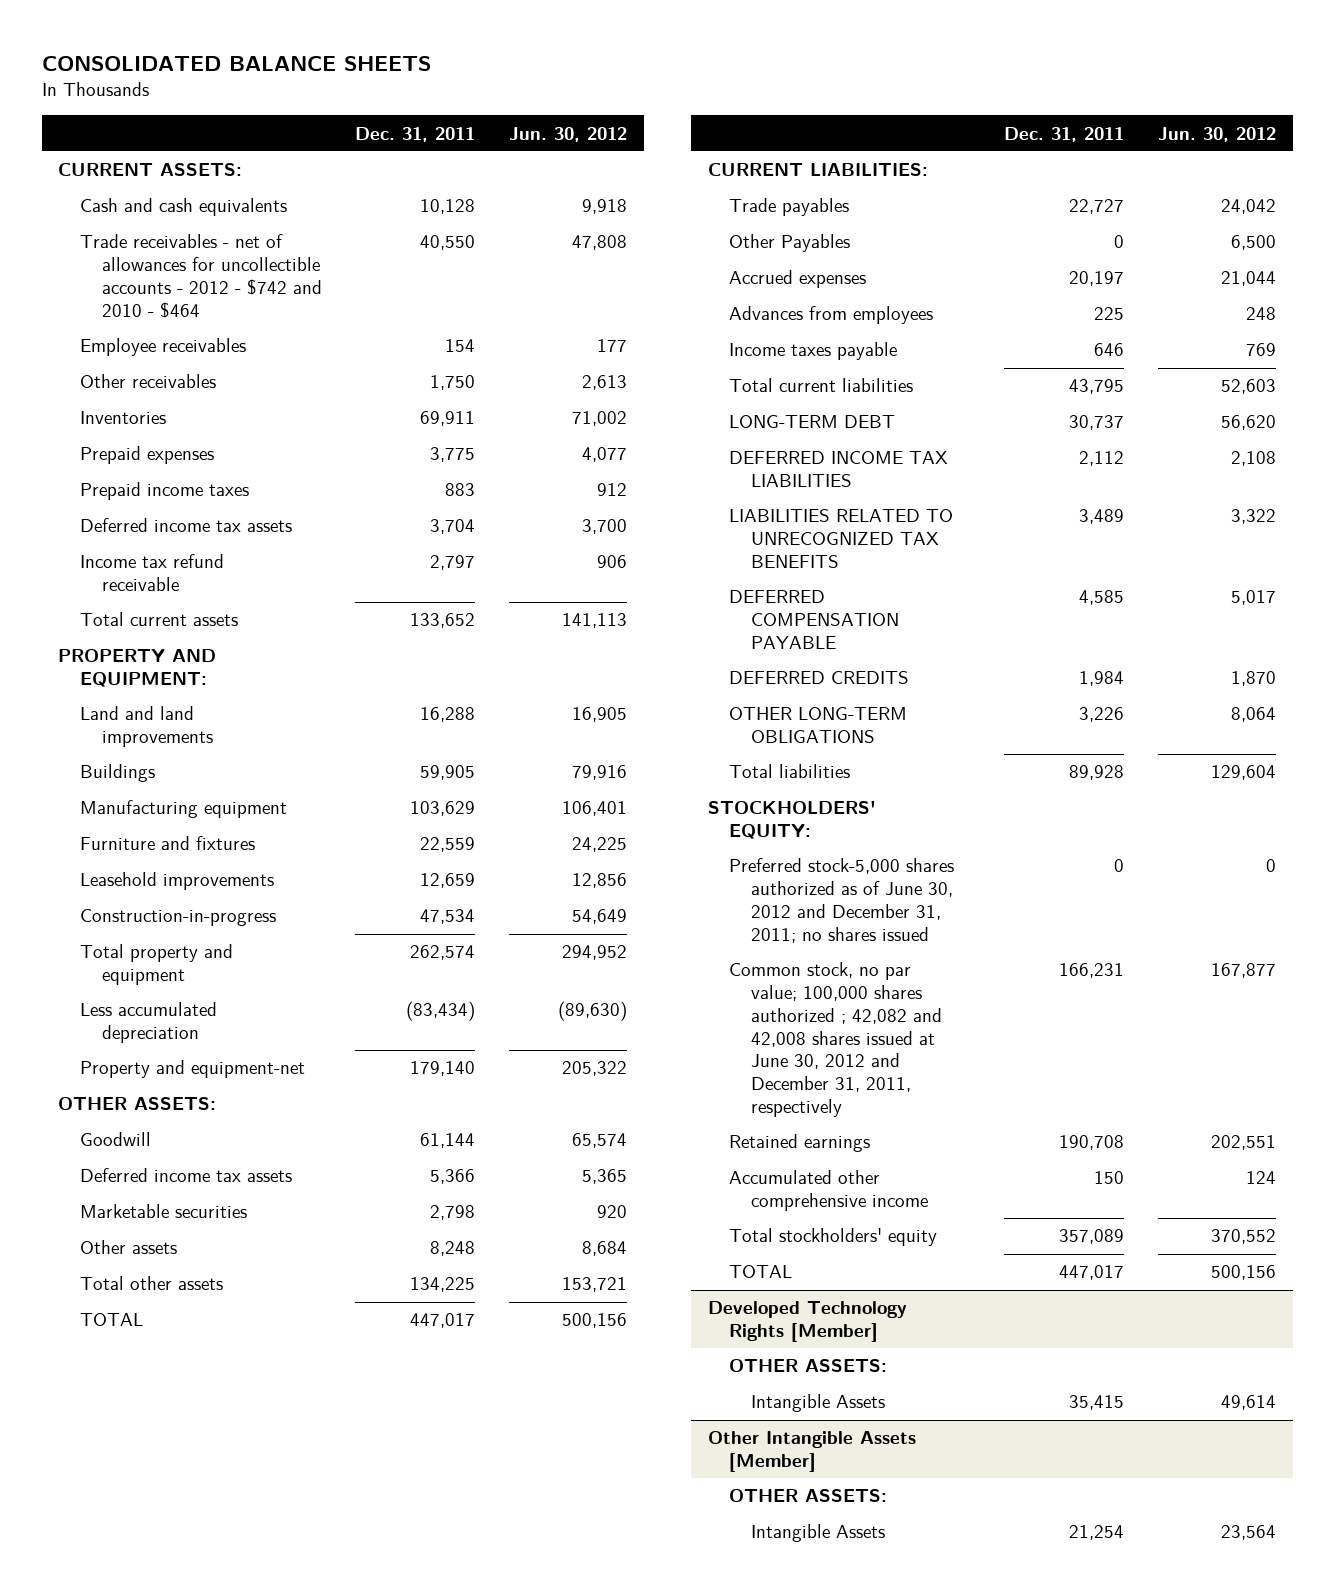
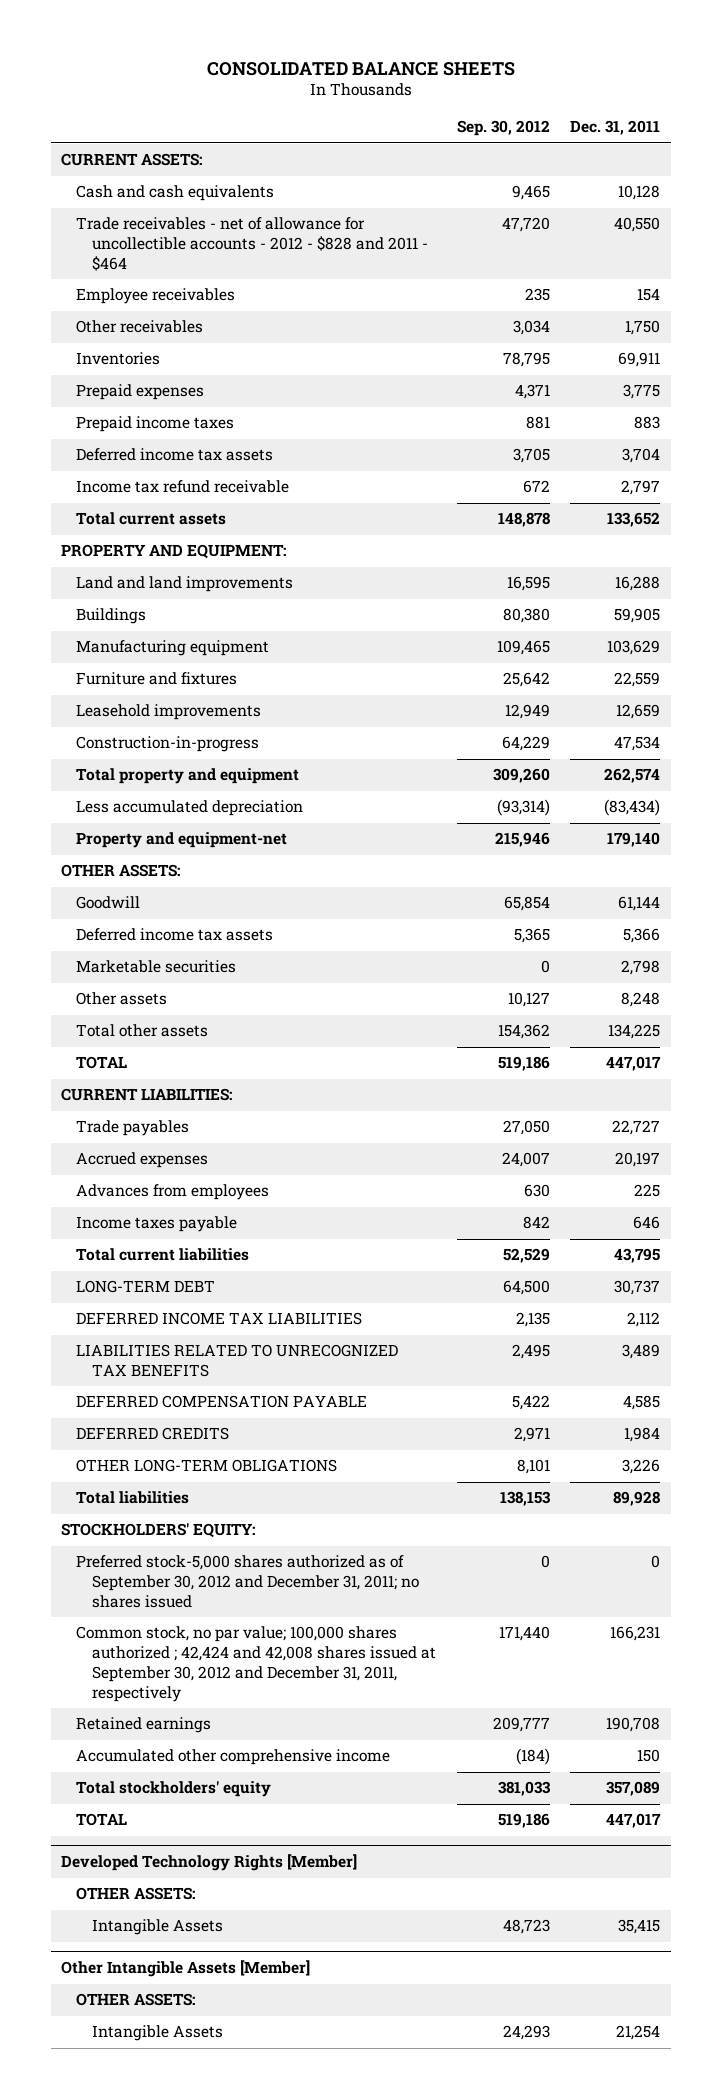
- | Dec. 31, 2011 | Jun. 30, 2012
+ | Sep. 30, 2012 | Dec. 31, 2011
- Trade receivables - net of allowances for uncollectible accounts - 2012 - $742 and 2010 - $464 | 40,550 | 47,808
+ Trade receivables - net of allowance for uncollectible accounts - 2012 - $828 and 2011 - $464 | 47,720 | 40,550
- Other Payables | 0 | 6,500
- Preferred stock-5,000 shares authorized as of June 30, 2012 and December 31, 2011; no shares issued | 0 | 0
- Common stock, no par value; 100,000 shares authorized ; 42,082 and 42,008 shares issued at June 30, 2012 and December 31, 2011, respectively | 166,231 | 167,877
+ Preferred stock-5,000 shares authorized as of September 30, 2012 and December 31, 2011; no shares issued | 0 | 0
+ Common stock, no par value; 100,000 shares authorized ; 42,424 and 42,008 shares issued at September 30, 2012 and December 31, 2011, respectively | 171,440 | 166,231

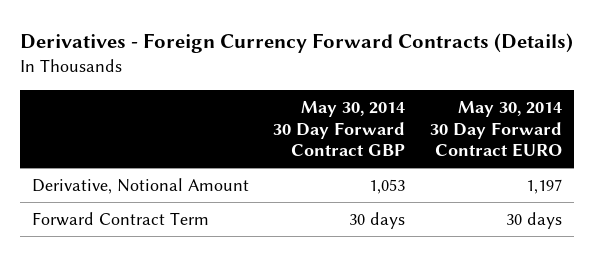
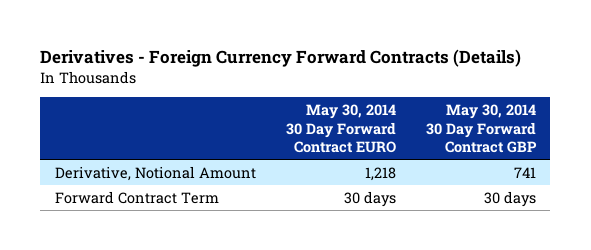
- | May 30, 2014 30 Day Forward Contract GBP | May 30, 2014 30 Day Forward Contract EURO
+ | May 30, 2014 30 Day Forward Contract EURO | May 30, 2014 30 Day Forward Contract GBP
- Derivative, Notional Amount | 1,053 | 1,197
+ Derivative, Notional Amount | 1,218 | 741

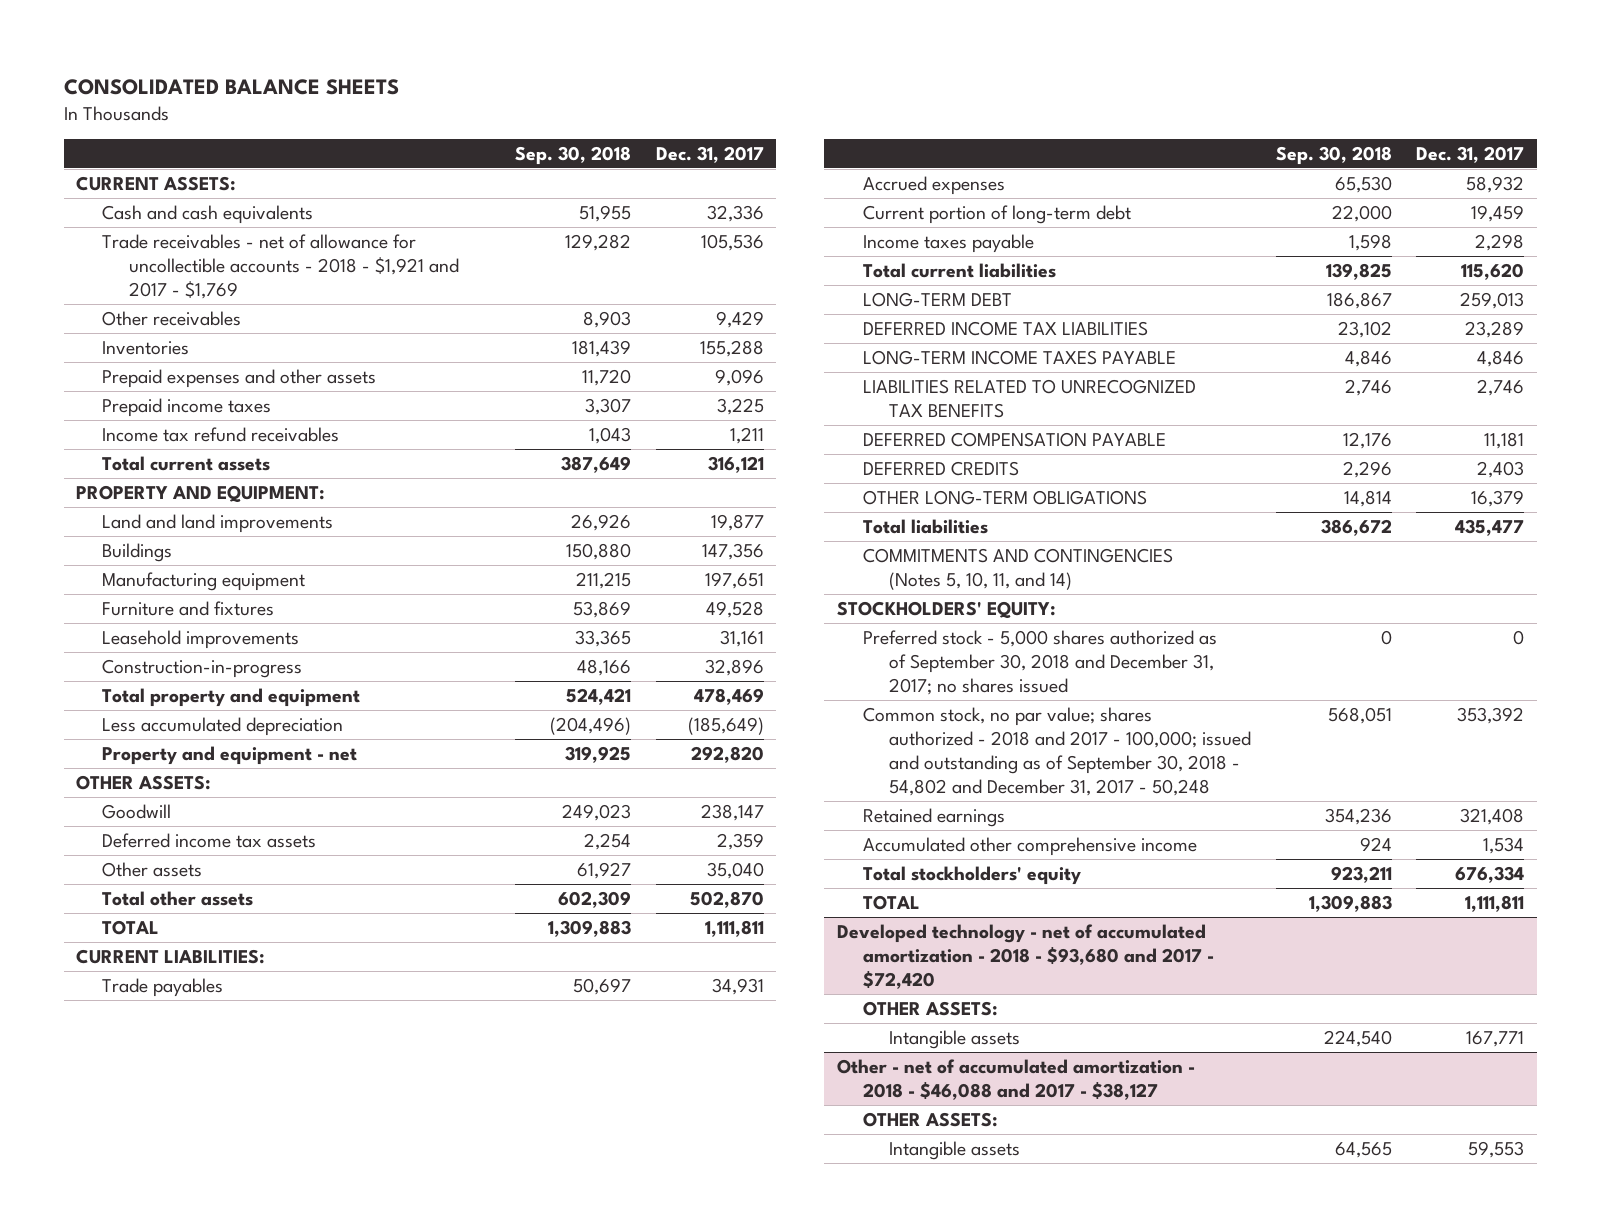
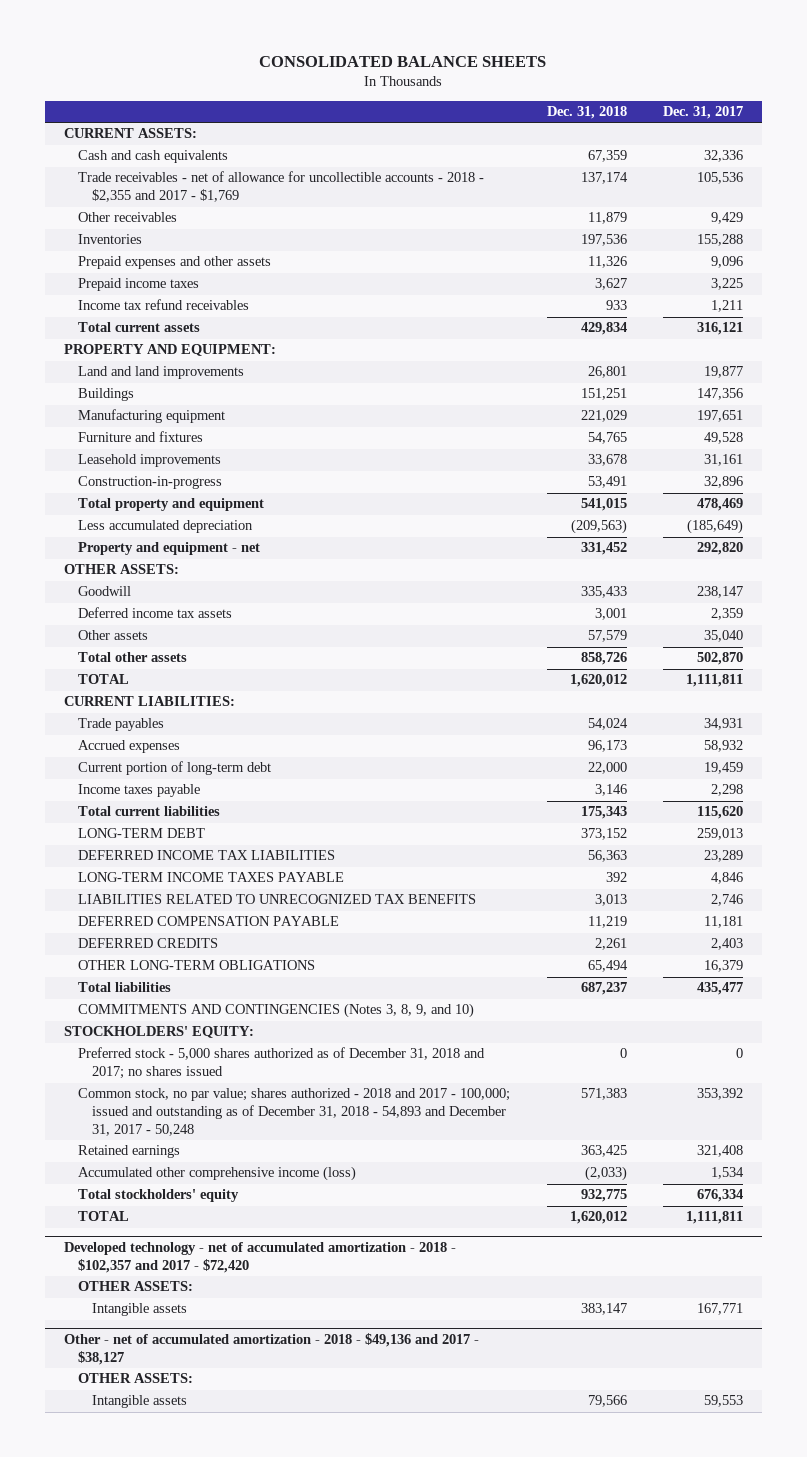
- | Sep. 30, 2018 | Dec. 31, 2017
+ | Dec. 31, 2018 | Dec. 31, 2017
- Trade receivables - net of allowance for uncollectible accounts - 2018 - $1,921 and 2017 - $1,769 | 129,282 | 105,536
+ Trade receivables - net of allowance for uncollectible accounts - 2018 - $2,355 and 2017 - $1,769 | 137,174 | 105,536
- COMMITMENTS AND CONTINGENCIES (Notes 5, 10, 11, and 14)
+ COMMITMENTS AND CONTINGENCIES (Notes 3, 8, 9, and 10)
- Preferred stock - 5,000 shares authorized as of September 30, 2018 and December 31, 2017; no shares issued | 0 | 0
- Common stock, no par value; shares authorized - 2018 and 2017 - 100,000; issued and outstanding as of September 30, 2018 - 54,802 and December 31, 2017 - 50,248 | 568,051 | 353,392
+ Preferred stock - 5,000 shares authorized as of December 31, 2018 and 2017; no shares issued | 0 | 0
+ Common stock, no par value; shares authorized - 2018 and 2017 - 100,000; issued and outstanding as of December 31, 2018 - 54,893 and December 31, 2017 - 50,248 | 571,383 | 353,392
- Accumulated other comprehensive income | 924 | 1,534
+ Accumulated other comprehensive income (loss) | (2,033) | 1,534
- Developed technology - net of accumulated amortization - 2018 - $93,680 and 2017 - $72,420
+ Developed technology - net of accumulated amortization - 2018 - $102,357 and 2017 - $72,420
- Other - net of accumulated amortization - 2018 - $46,088 and 2017 - $38,127
+ Other - net of accumulated amortization - 2018 - $49,136 and 2017 - $38,127

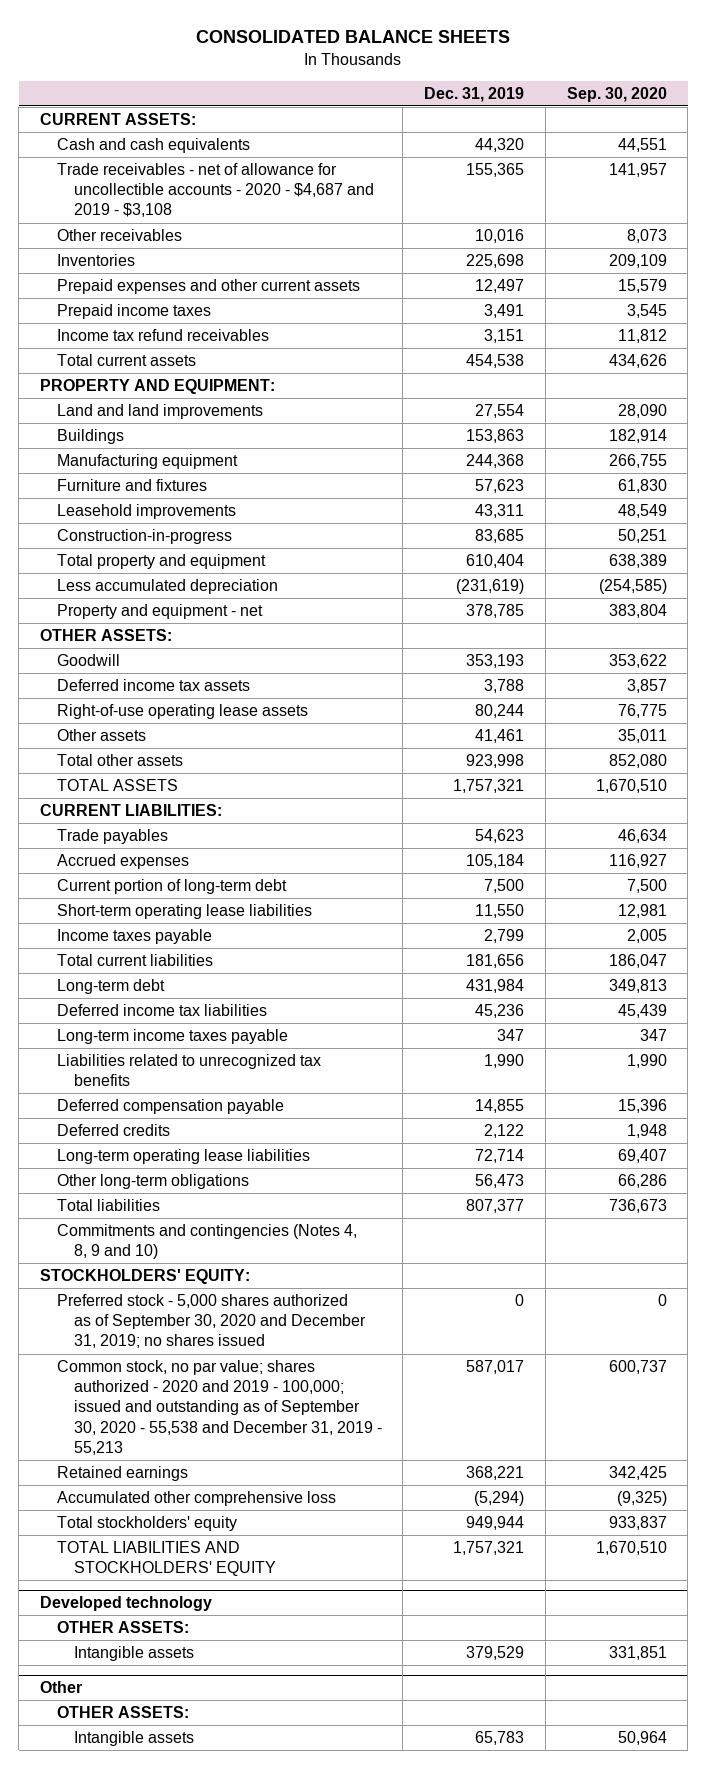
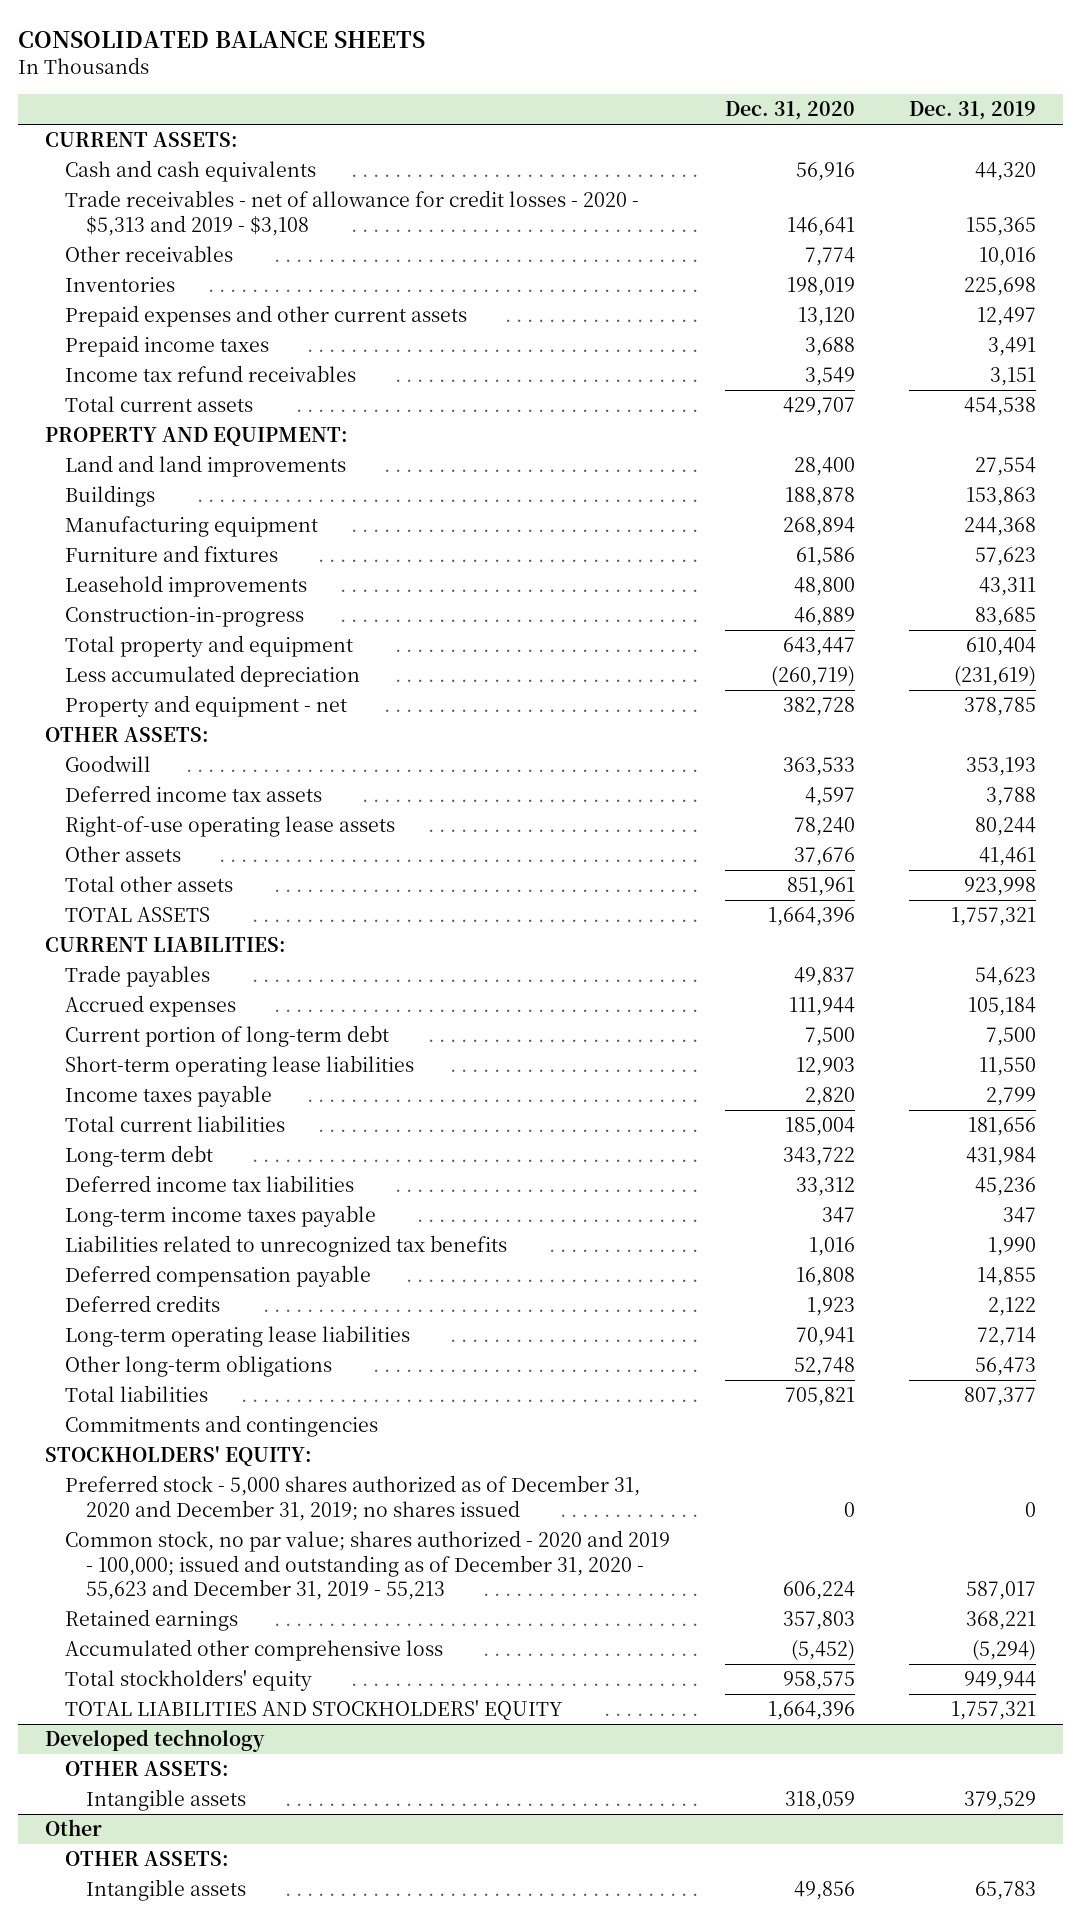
- | Dec. 31, 2019 | Sep. 30, 2020
+ | Dec. 31, 2020 | Dec. 31, 2019
- Trade receivables - net of allowance for uncollectible accounts - 2020 - $4,687 and 2019 - $3,108 | 155,365 | 141,957
+ Trade receivables - net of allowance for credit losses - 2020 - $5,313 and 2019 - $3,108 | 146,641 | 155,365
- Commitments and contingencies (Notes 4, 8, 9 and 10)
+ Commitments and contingencies
- Preferred stock - 5,000 shares authorized as of September 30, 2020 and December 31, 2019; no shares issued | 0 | 0
- Common stock, no par value; shares authorized - 2020 and 2019 - 100,000; issued and outstanding as of September 30, 2020 - 55,538 and December 31, 2019 - 55,213 | 587,017 | 600,737
+ Preferred stock - 5,000 shares authorized as of December 31, 2020 and December 31, 2019; no shares issued | 0 | 0
+ Common stock, no par value; shares authorized - 2020 and 2019 - 100,000; issued and outstanding as of December 31, 2020 - 55,623 and December 31, 2019 - 55,213 | 606,224 | 587,017

